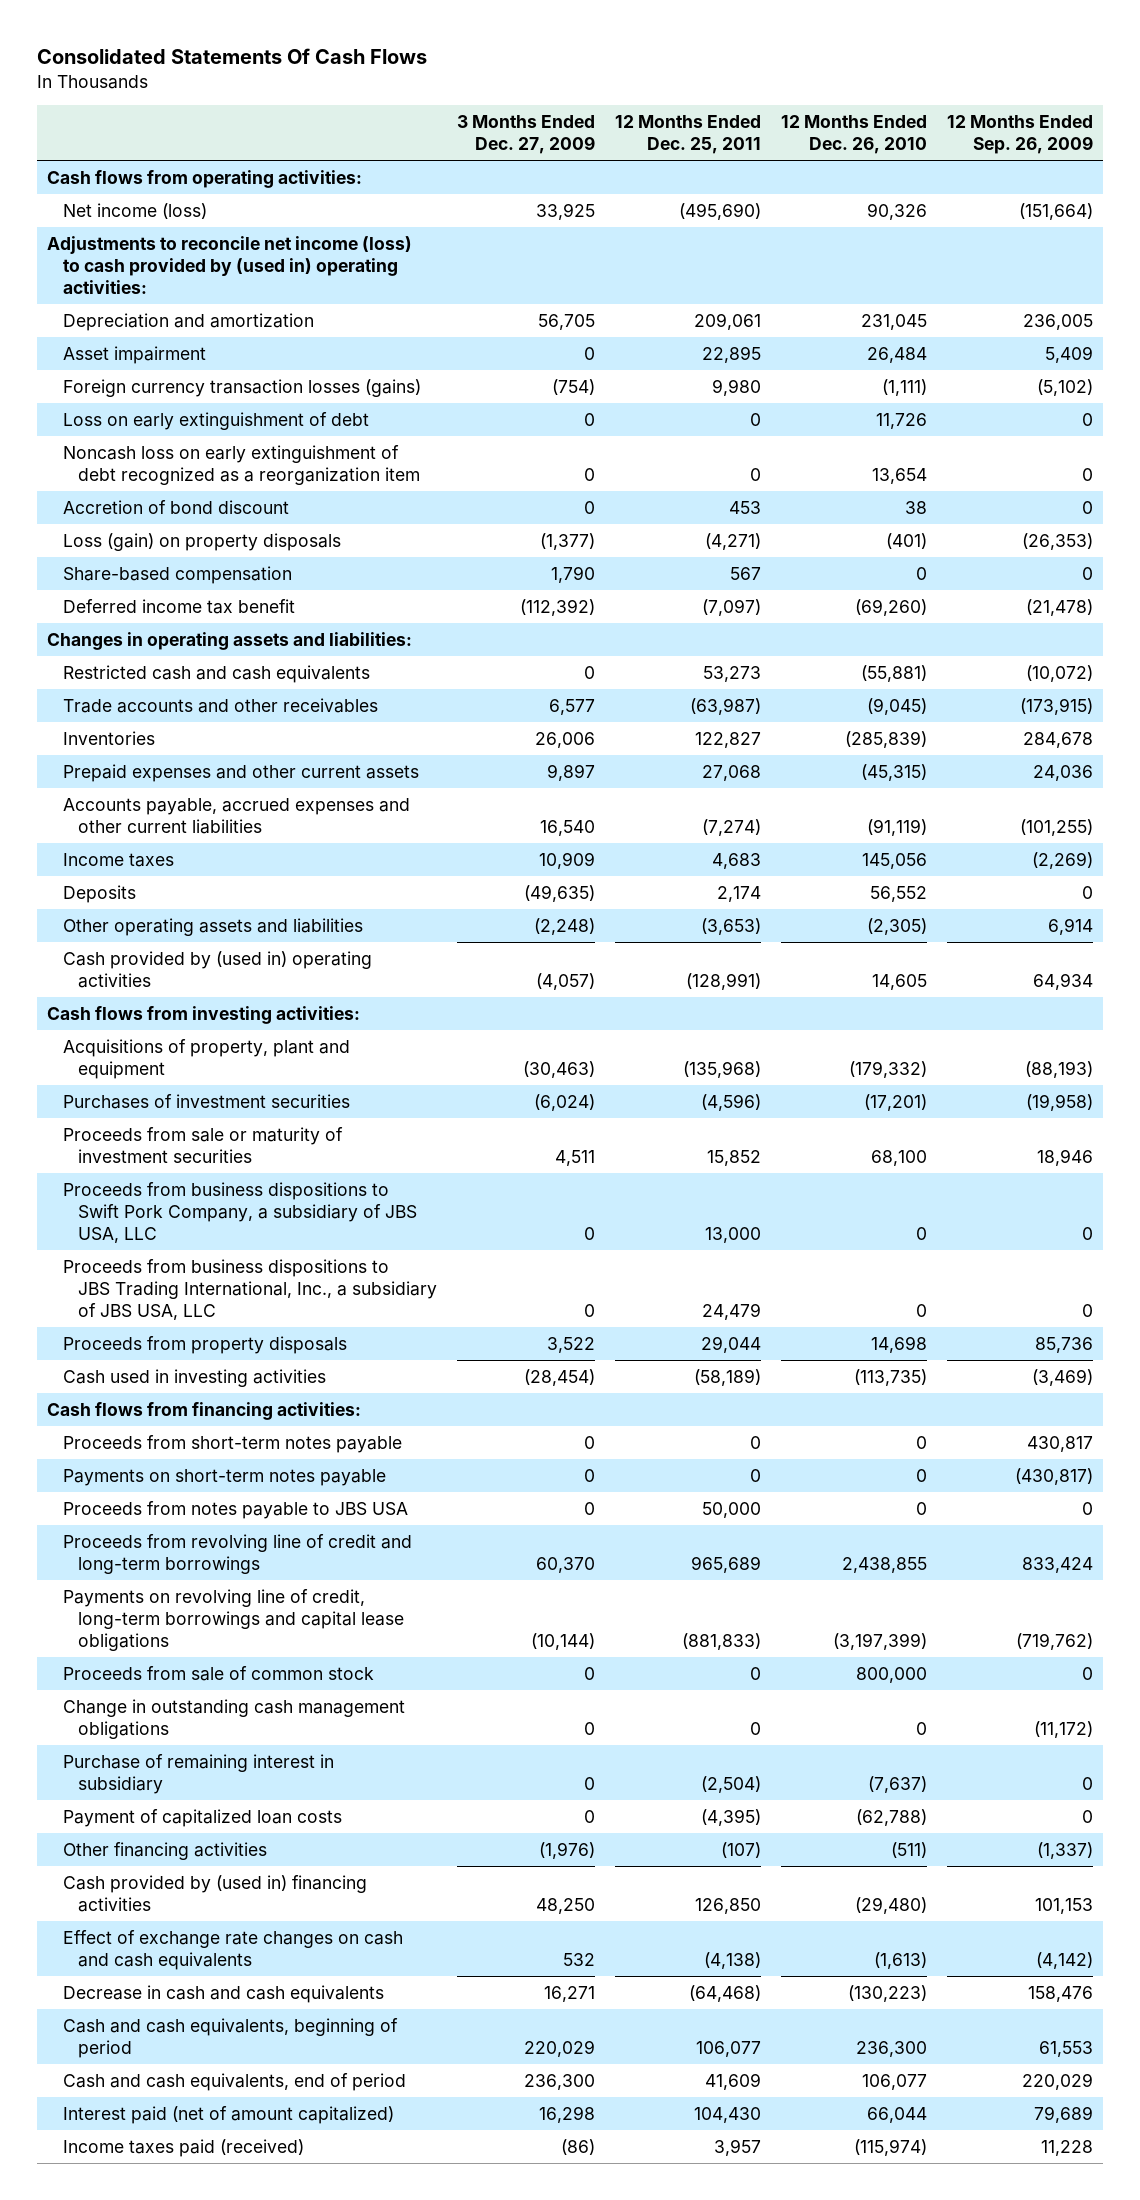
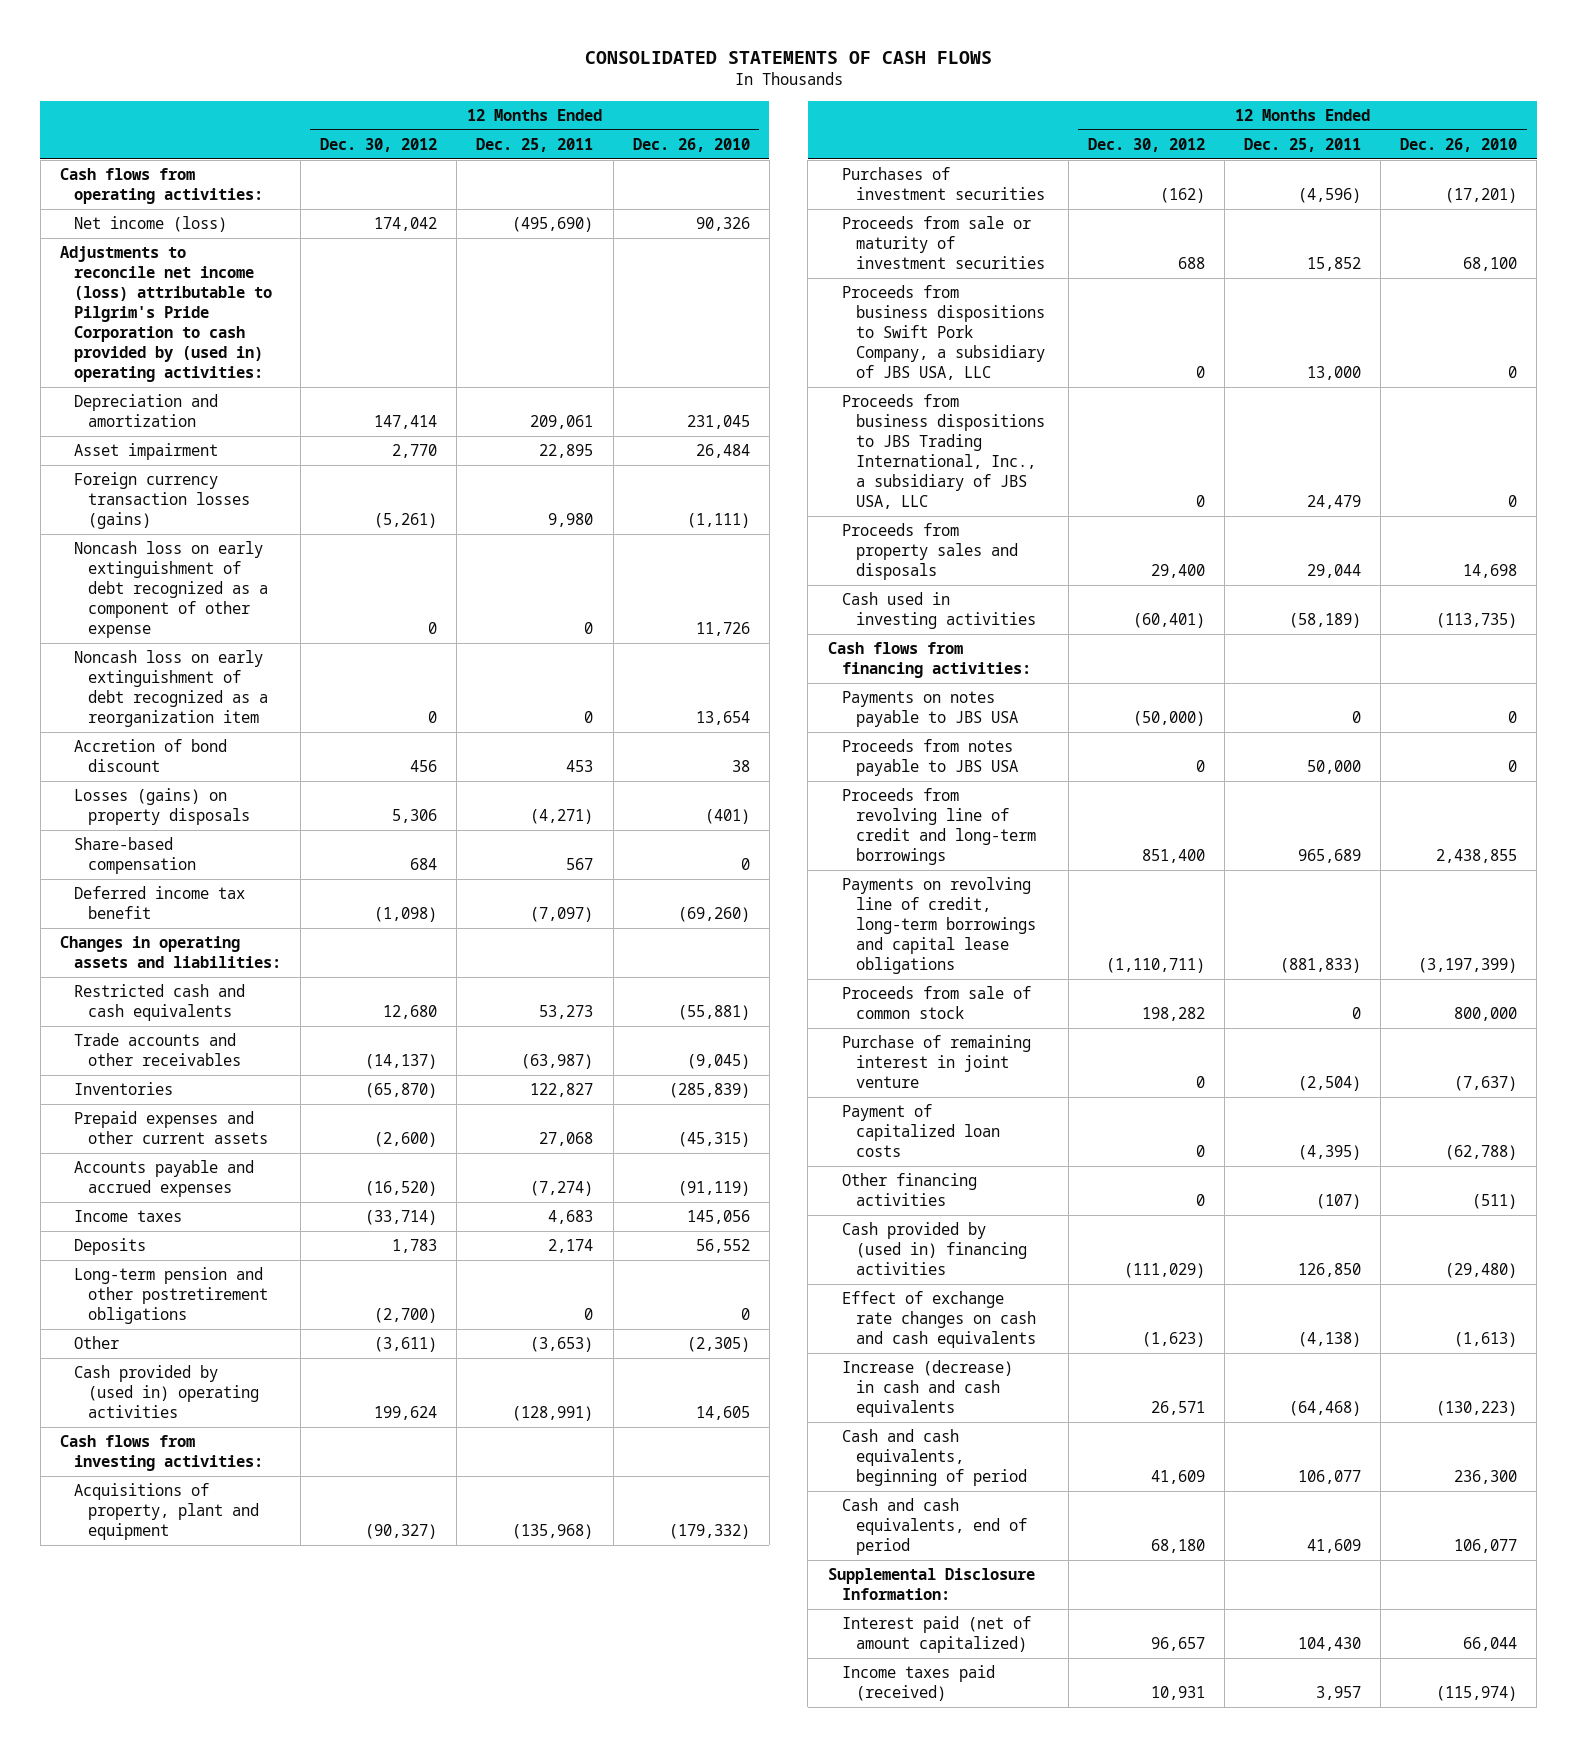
- Consolidated Statements Of Cash Flows
+ CONSOLIDATED STATEMENTS OF CASH FLOWS
- | 3 Months Ended Dec. 27, 2009 | 12 Months Ended Dec. 25, 2011 | 12 Months Ended Dec. 26, 2010 | 12 Months Ended Sep. 26, 2009
+ | 12 Months Ended Dec. 30, 2012 | 12 Months Ended Dec. 25, 2011 | 12 Months Ended Dec. 26, 2010
- Adjustments to reconcile net income (loss) to cash provided by (used in) operating activities:
+ Adjustments to reconcile net income (loss) attributable to Pilgrim's Pride Corporation to cash provided by (used in) operating activities:
- Loss on early extinguishment of debt | 0 | 0 | 11,726 | 0
+ Noncash loss on early extinguishment of debt recognized as a component of other expense | 0 | 0 | 11,726
- Loss (gain) on property disposals | (1,377) | (4,271) | (401) | (26,353)
+ Losses (gains) on property disposals | 5,306 | (4,271) | (401)
- Accounts payable, accrued expenses and other current liabilities | 16,540 | (7,274) | (91,119) | (101,255)
+ Accounts payable and accrued expenses | (16,520) | (7,274) | (91,119)
- Other operating assets and liabilities | (2,248) | (3,653) | (2,305) | 6,914
+ Long-term pension and other postretirement obligations | (2,700) | 0 | 0
+ Other | (3,611) | (3,653) | (2,305)
- Proceeds from property disposals | 3,522 | 29,044 | 14,698 | 85,736
+ Proceeds from property sales and disposals | 29,400 | 29,044 | 14,698
- Proceeds from short-term notes payable | 0 | 0 | 0 | 430,817
- Payments on short-term notes payable | 0 | 0 | 0 | (430,817)
+ Payments on notes payable to JBS USA | (50,000) | 0 | 0
- Change in outstanding cash management obligations | 0 | 0 | 0 | (11,172)
- Purchase of remaining interest in subsidiary | 0 | (2,504) | (7,637) | 0
+ Purchase of remaining interest in joint venture | 0 | (2,504) | (7,637)
- Decrease in cash and cash equivalents | 16,271 | (64,468) | (130,223) | 158,476
+ Increase (decrease) in cash and cash equivalents | 26,571 | (64,468) | (130,223)
+ Supplemental Disclosure Information:

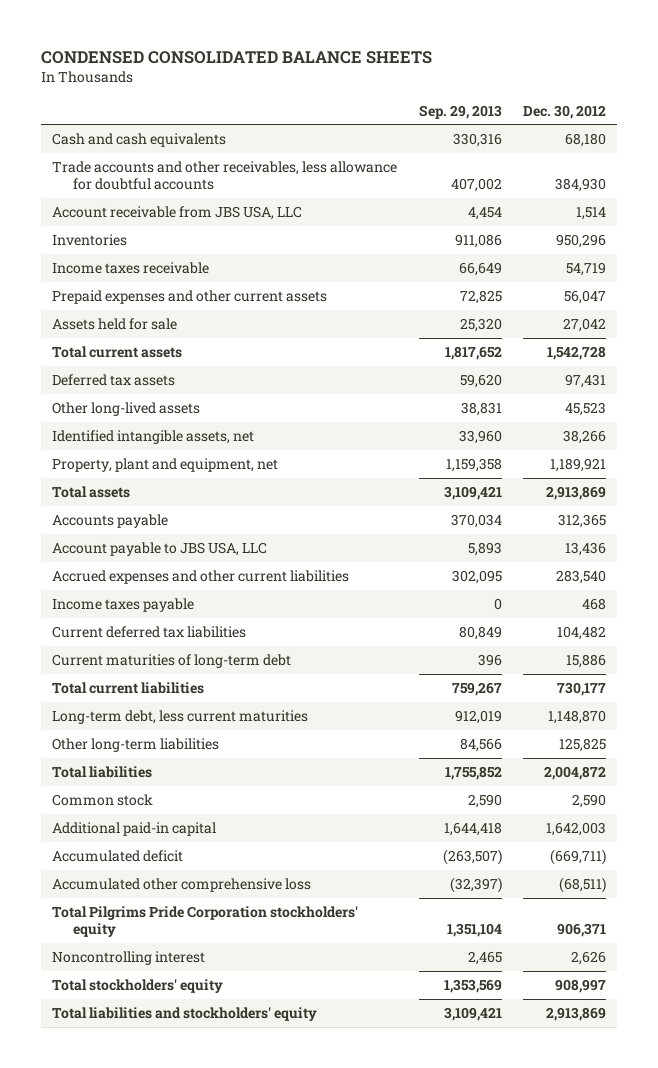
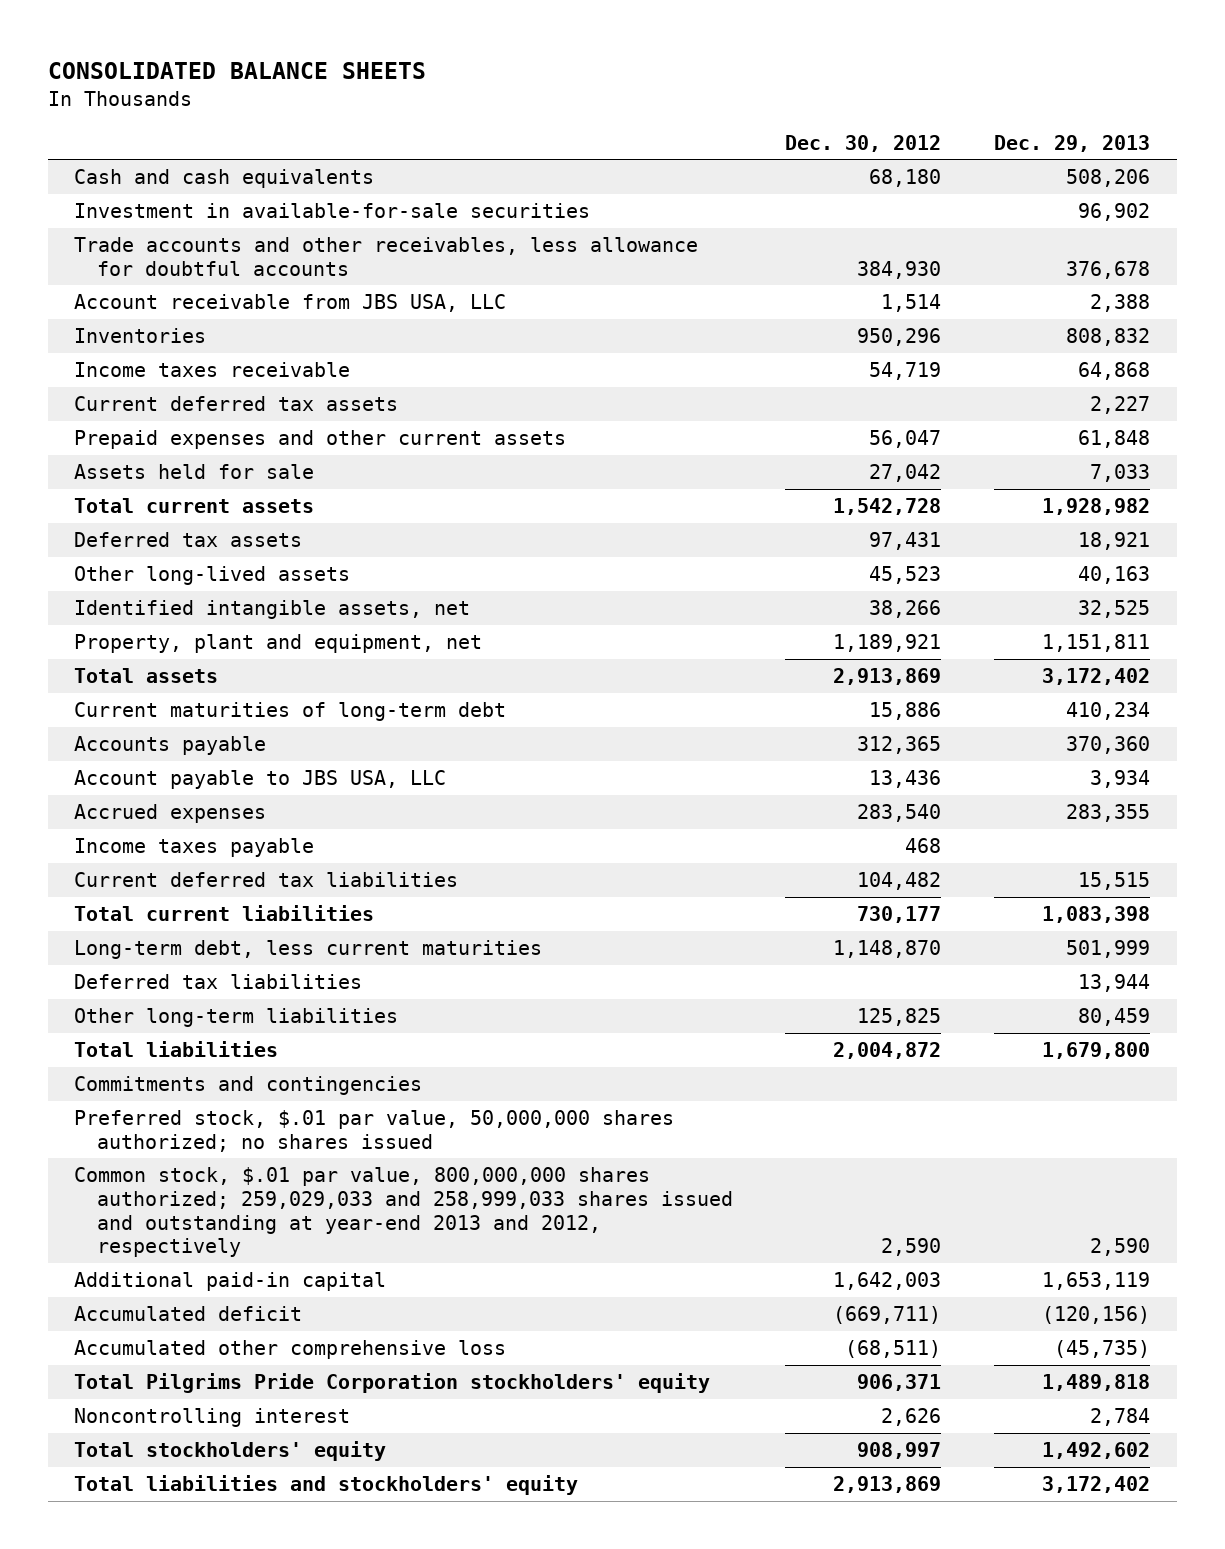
- CONDENSED CONSOLIDATED BALANCE SHEETS
+ CONSOLIDATED BALANCE SHEETS
- | Sep. 29, 2013 | Dec. 30, 2012
+ | Dec. 30, 2012 | Dec. 29, 2013
+ Investment in available-for-sale securities | | 96,902
+ Current deferred tax assets | | 2,227
moved up: Current maturities of long-term debt | 15,886 | 410,234
- Accrued expenses and other current liabilities | 302,095 | 283,540
+ Accrued expenses | 283,540 | 283,355
+ Deferred tax liabilities | | 13,944
- Common stock | 2,590 | 2,590
+ Commitments and contingencies
+ Preferred stock, $.01 par value, 50,000,000 shares authorized; no shares issued
+ Common stock, $.01 par value, 800,000,000 shares authorized; 259,029,033 and 258,999,033 shares issued and outstanding at year-end 2013 and 2012, respectively | 2,590 | 2,590

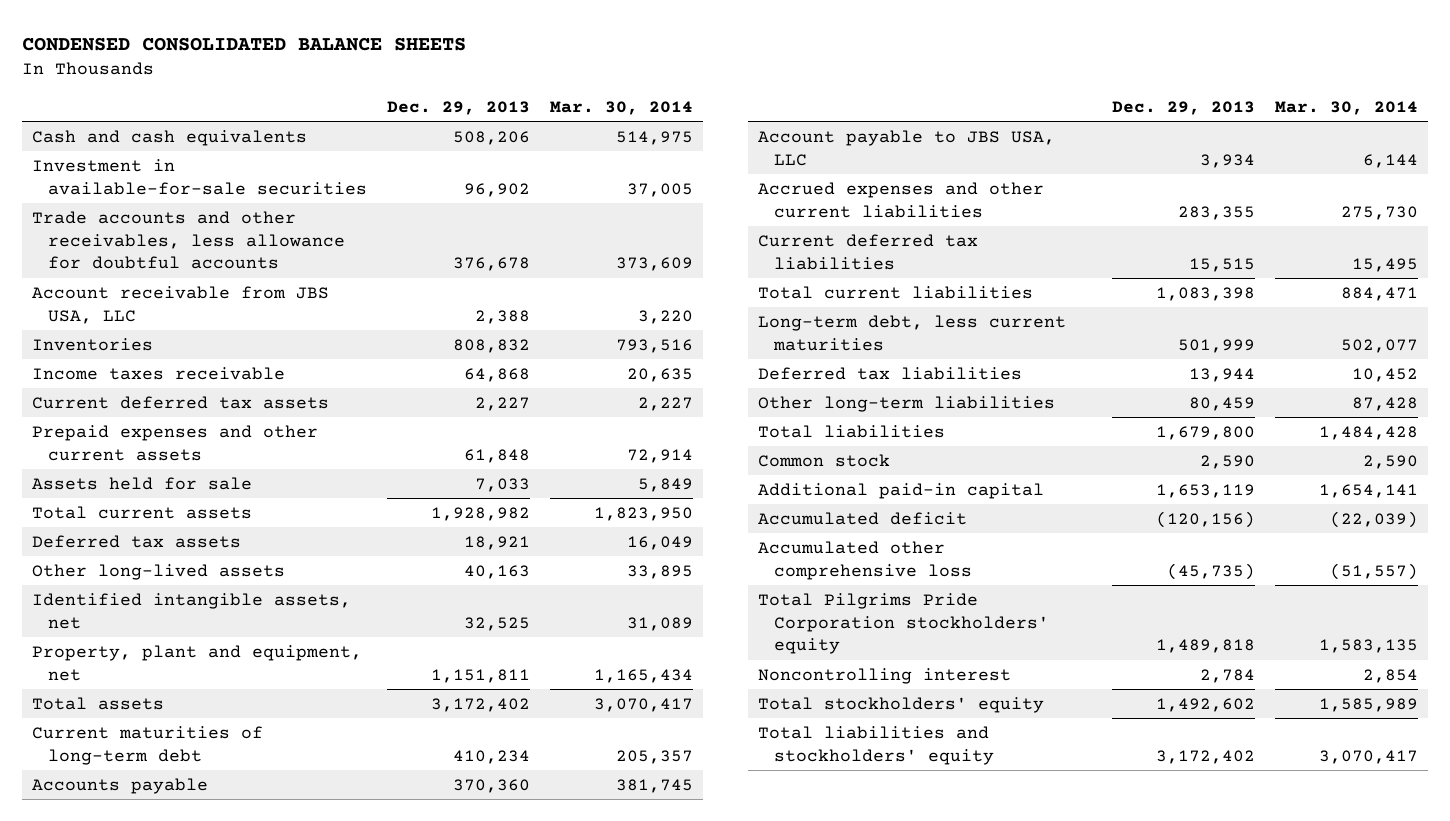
- CONSOLIDATED BALANCE SHEETS
+ CONDENSED CONSOLIDATED BALANCE SHEETS
- | Dec. 30, 2012 | Dec. 29, 2013
+ | Dec. 29, 2013 | Mar. 30, 2014
- Accrued expenses | 283,540 | 283,355
- Income taxes payable | 468 |
+ Accrued expenses and other current liabilities | 283,355 | 275,730
- Commitments and contingencies
- Preferred stock, $.01 par value, 50,000,000 shares authorized; no shares issued
- Common stock, $.01 par value, 800,000,000 shares authorized; 259,029,033 and 258,999,033 shares issued and outstanding at year-end 2013 and 2012, respectively | 2,590 | 2,590
+ Common stock | 2,590 | 2,590

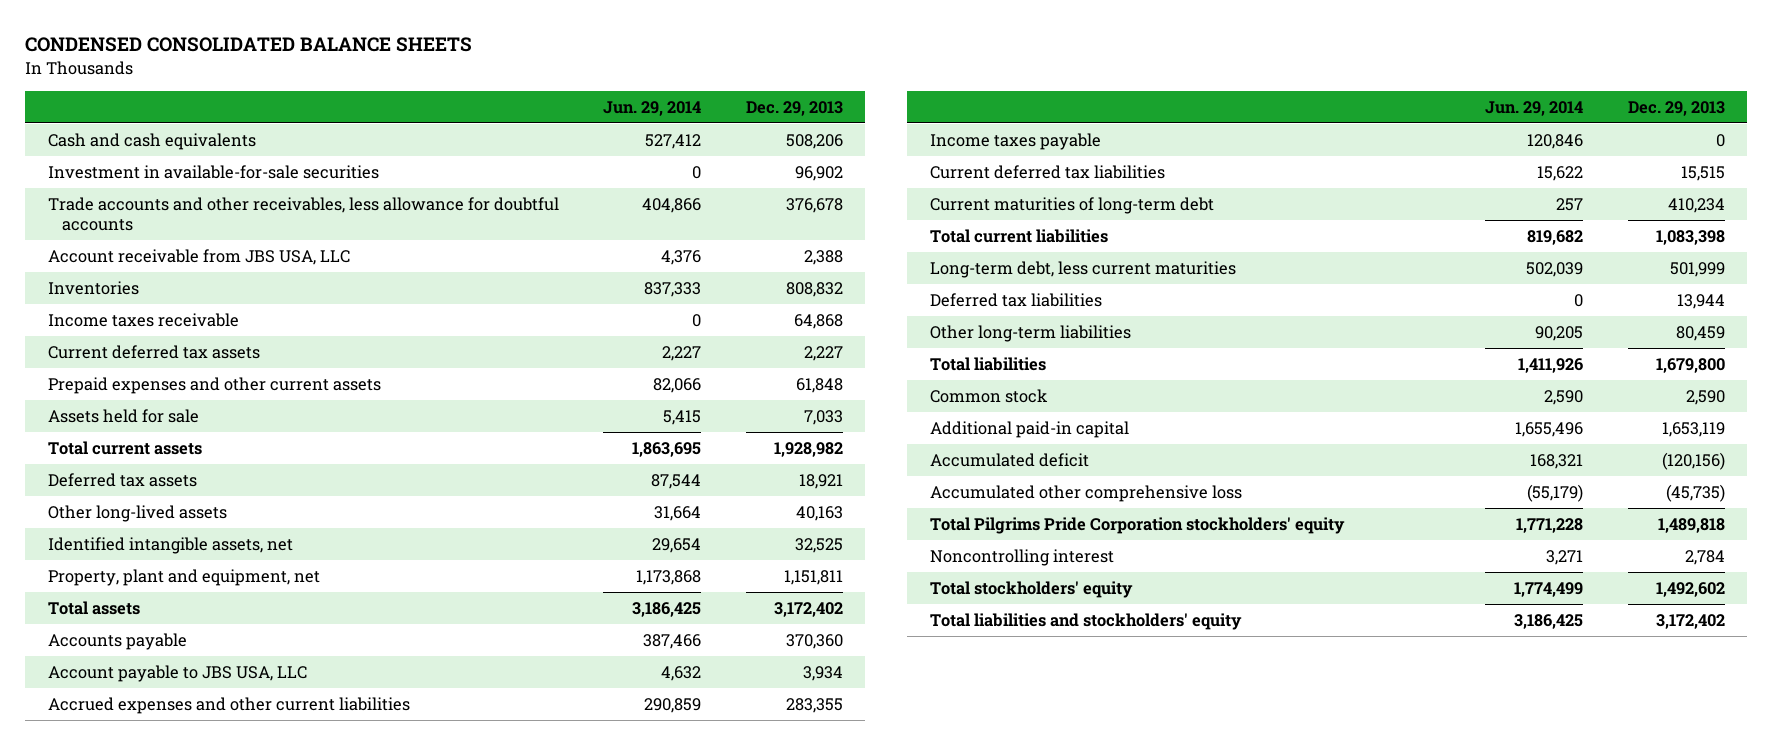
- | Dec. 29, 2013 | Mar. 30, 2014
+ | Jun. 29, 2014 | Dec. 29, 2013
+ Income taxes payable | 120,846 | 0
moved down: Current maturities of long-term debt | 257 | 410,234

